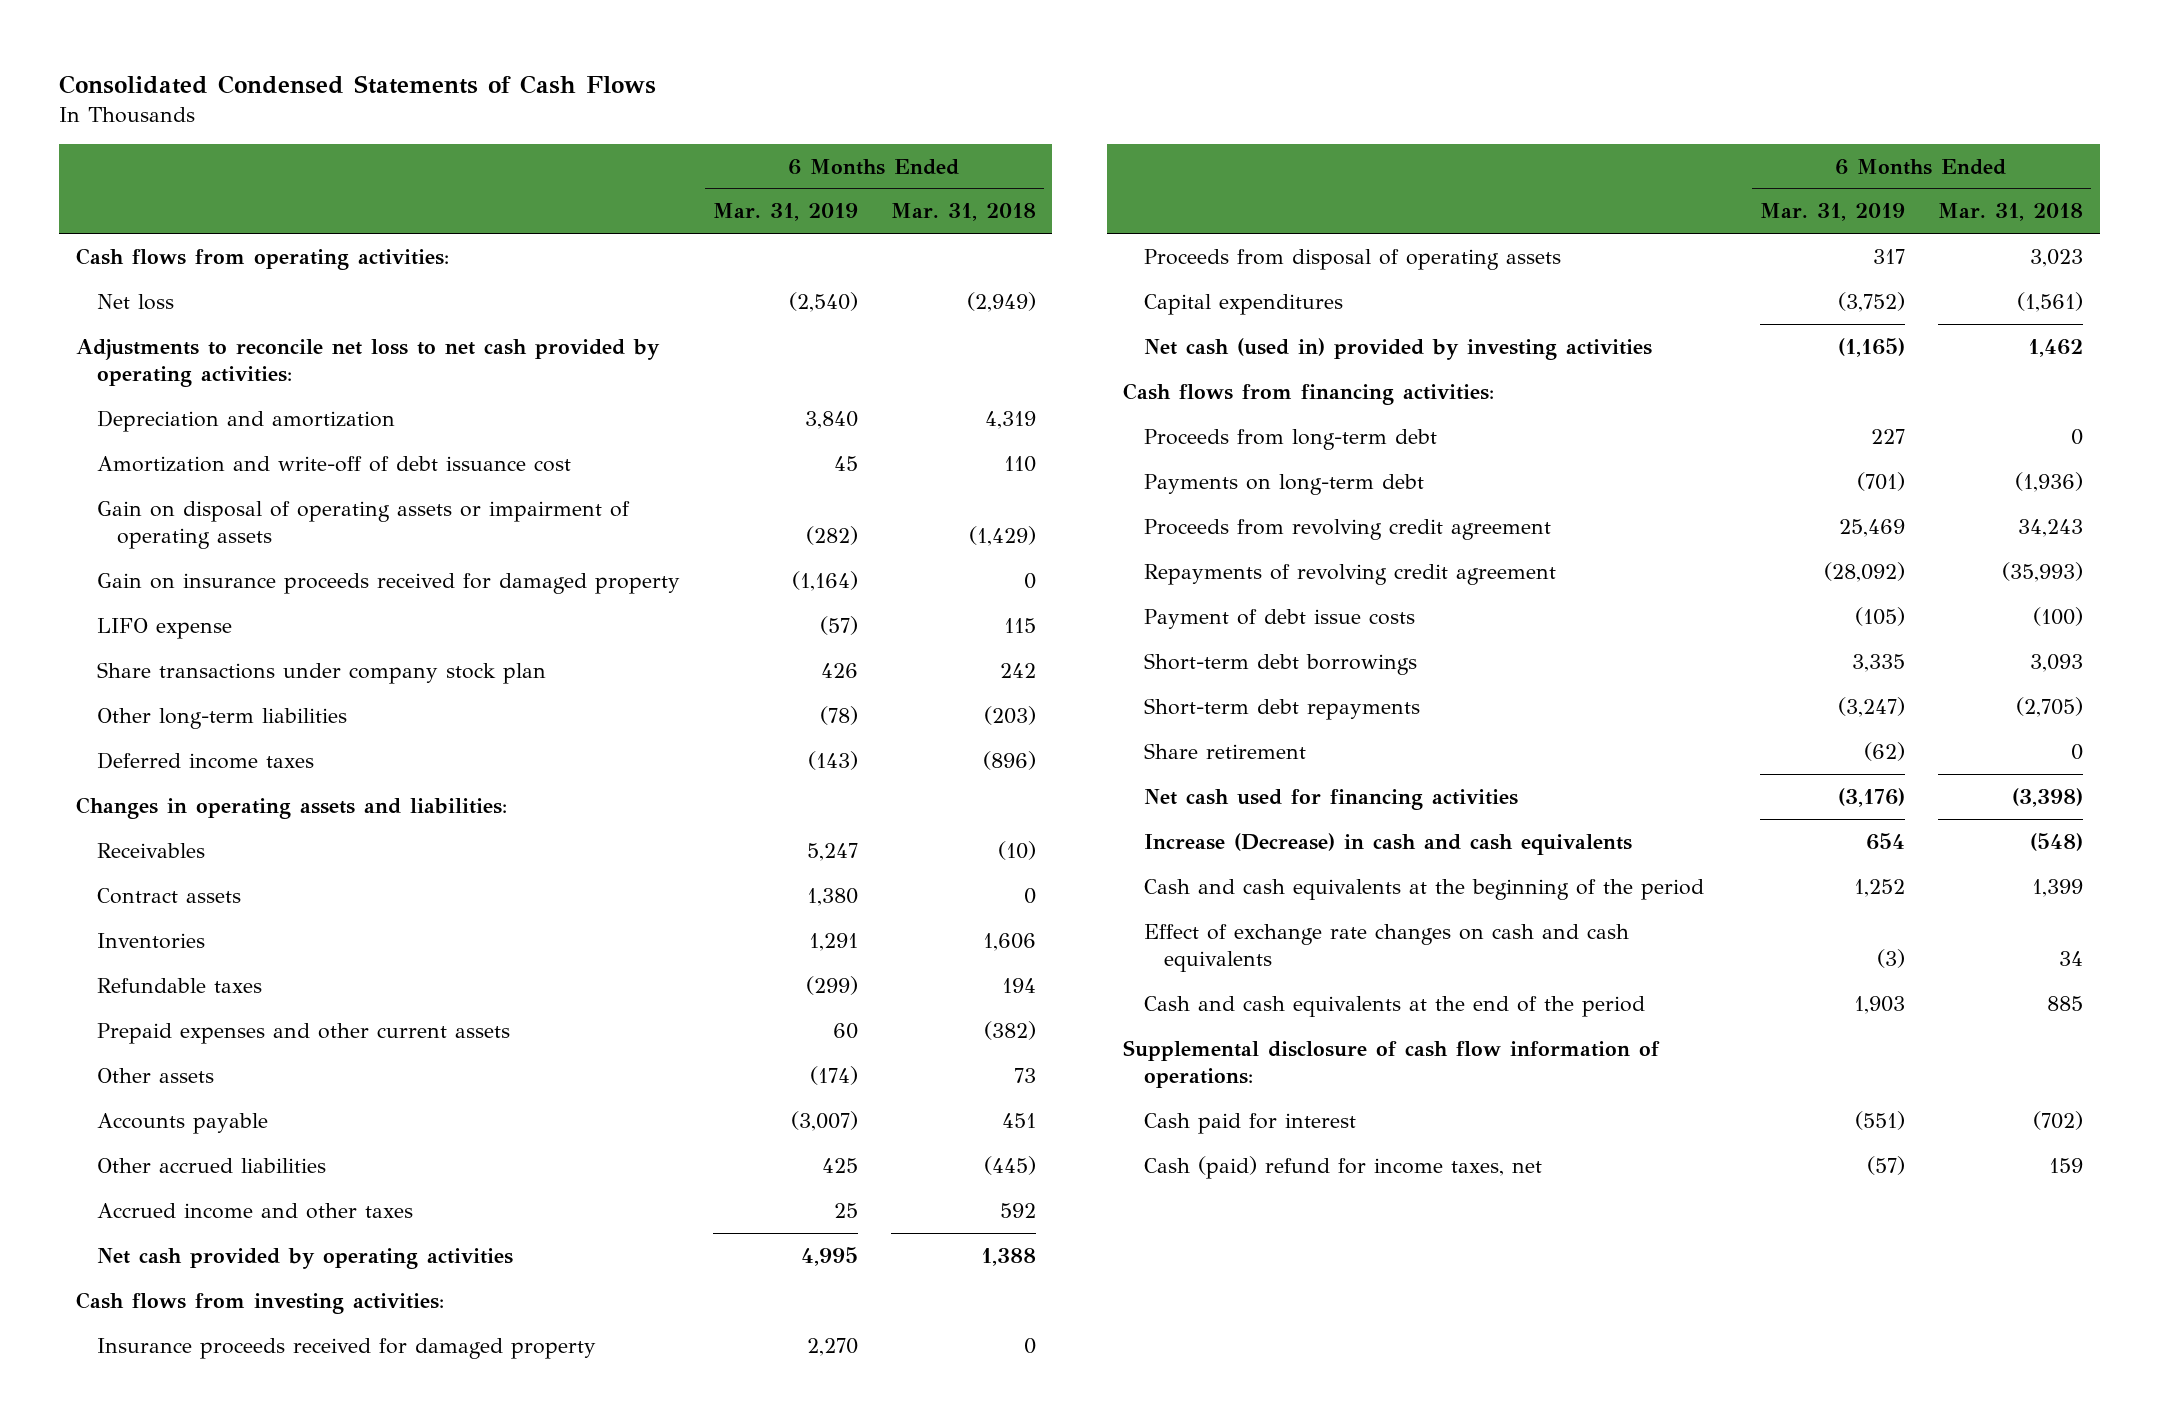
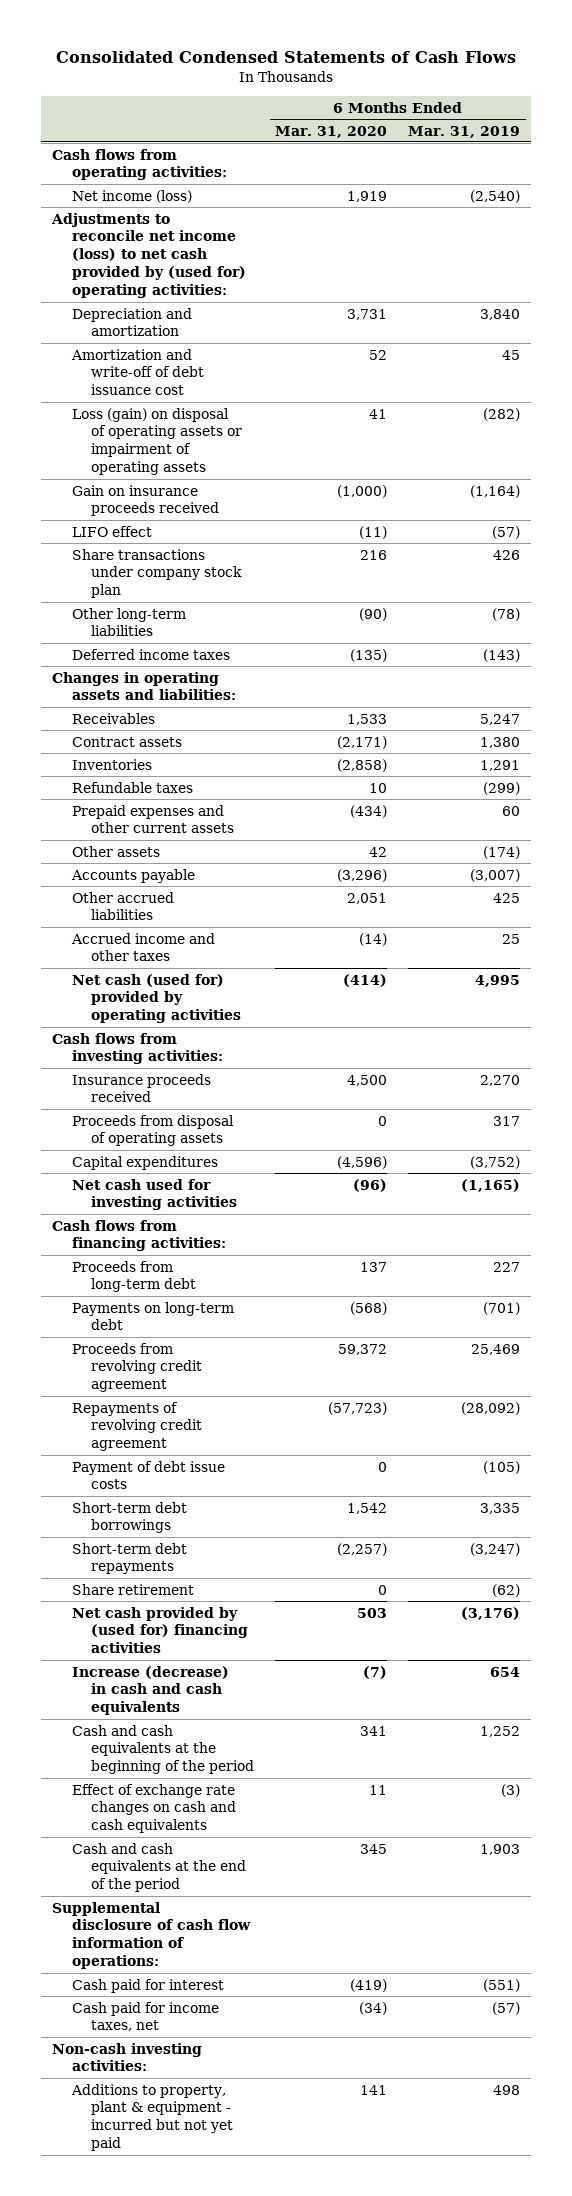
- | 6 Months Ended Mar. 31, 2019 | 6 Months Ended Mar. 31, 2018
+ | 6 Months Ended Mar. 31, 2020 | 6 Months Ended Mar. 31, 2019
- Net loss | (2,540) | (2,949)
- Adjustments to reconcile net loss to net cash provided by operating activities:
+ Net income (loss) | 1,919 | (2,540)
+ Adjustments to reconcile net income (loss) to net cash provided by (used for) operating activities:
- Gain on disposal of operating assets or impairment of operating assets | (282) | (1,429)
- Gain on insurance proceeds received for damaged property | (1,164) | 0
- LIFO expense | (57) | 115
+ Loss (gain) on disposal of operating assets or impairment of operating assets | 41 | (282)
+ Gain on insurance proceeds received | (1,000) | (1,164)
+ LIFO effect | (11) | (57)
- Net cash provided by operating activities | 4,995 | 1,388
+ Net cash (used for) provided by operating activities | (414) | 4,995
- Insurance proceeds received for damaged property | 2,270 | 0
+ Insurance proceeds received | 4,500 | 2,270
- Net cash (used in) provided by investing activities | (1,165) | 1,462
+ Net cash used for investing activities | (96) | (1,165)
- Net cash used for financing activities | (3,176) | (3,398)
- Increase (Decrease) in cash and cash equivalents | 654 | (548)
+ Net cash provided by (used for) financing activities | 503 | (3,176)
+ Increase (decrease) in cash and cash equivalents | (7) | 654
- Cash (paid) refund for income taxes, net | (57) | 159
+ Cash paid for income taxes, net | (34) | (57)
+ Non-cash investing activities:
+ Additions to property, plant & equipment - incurred but not yet paid | 141 | 498

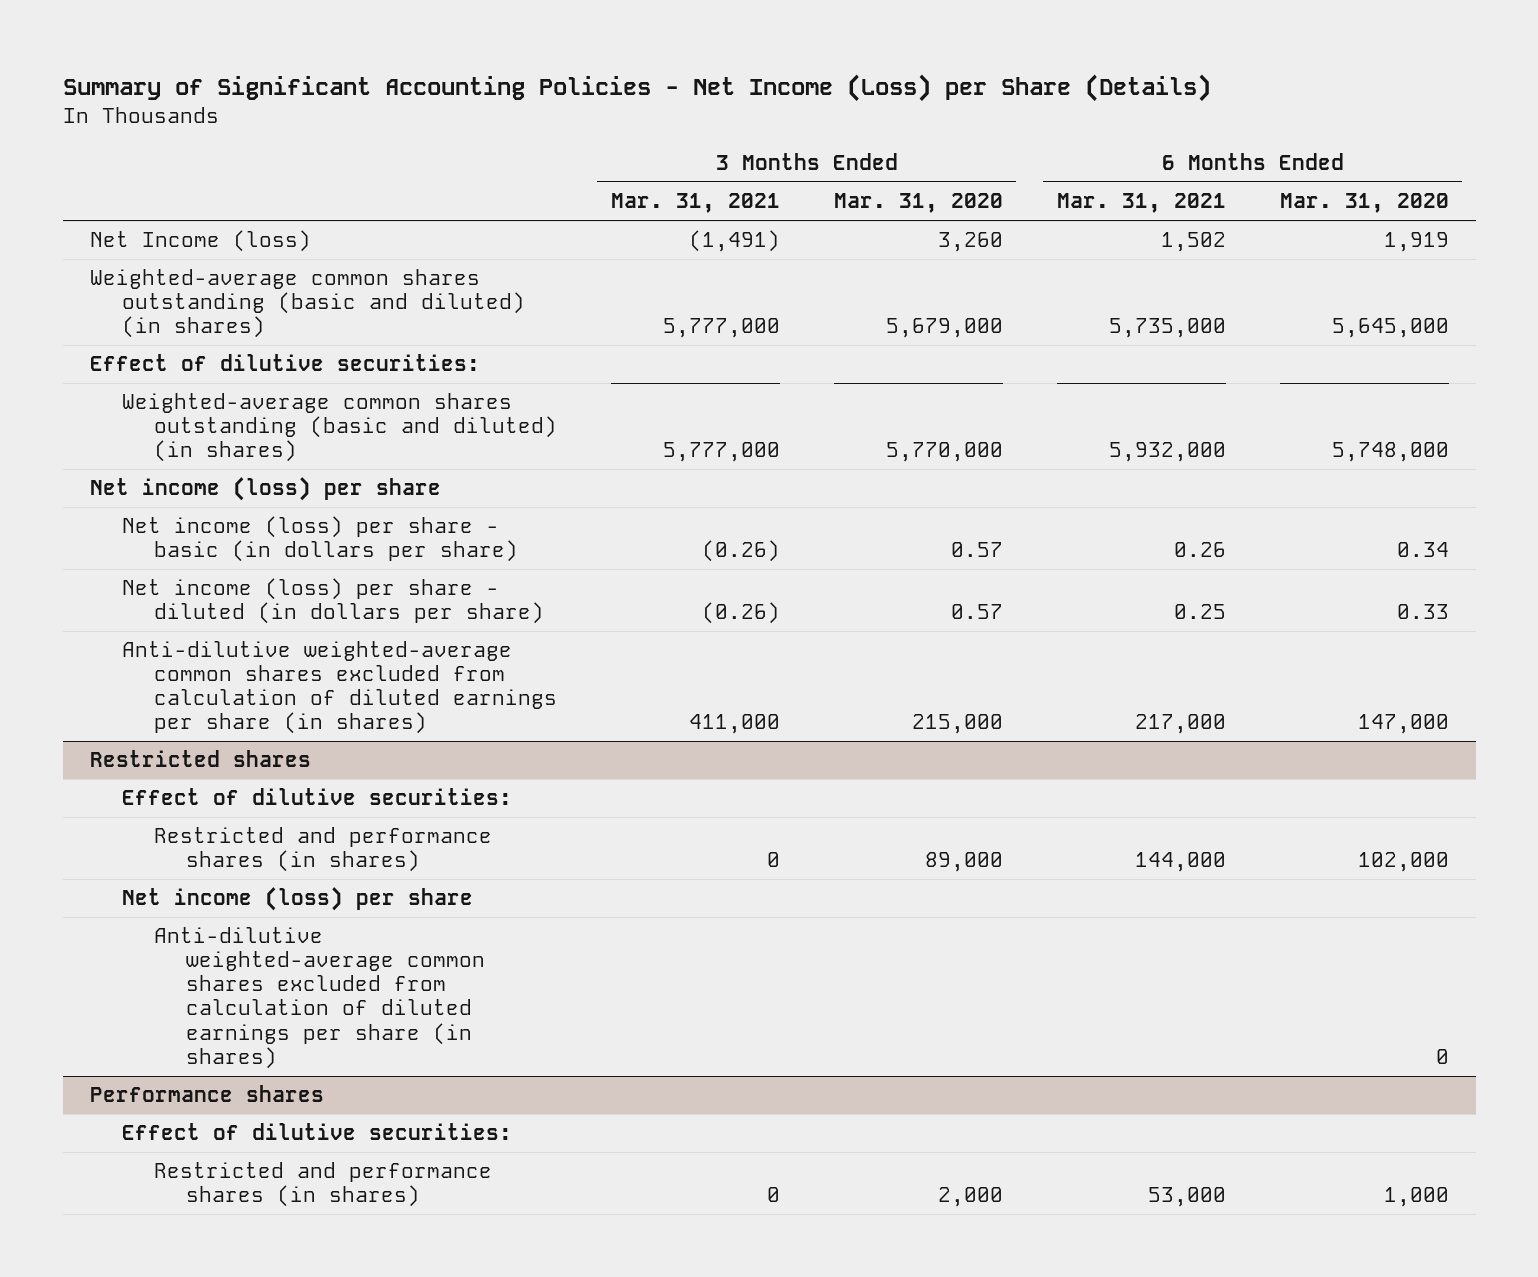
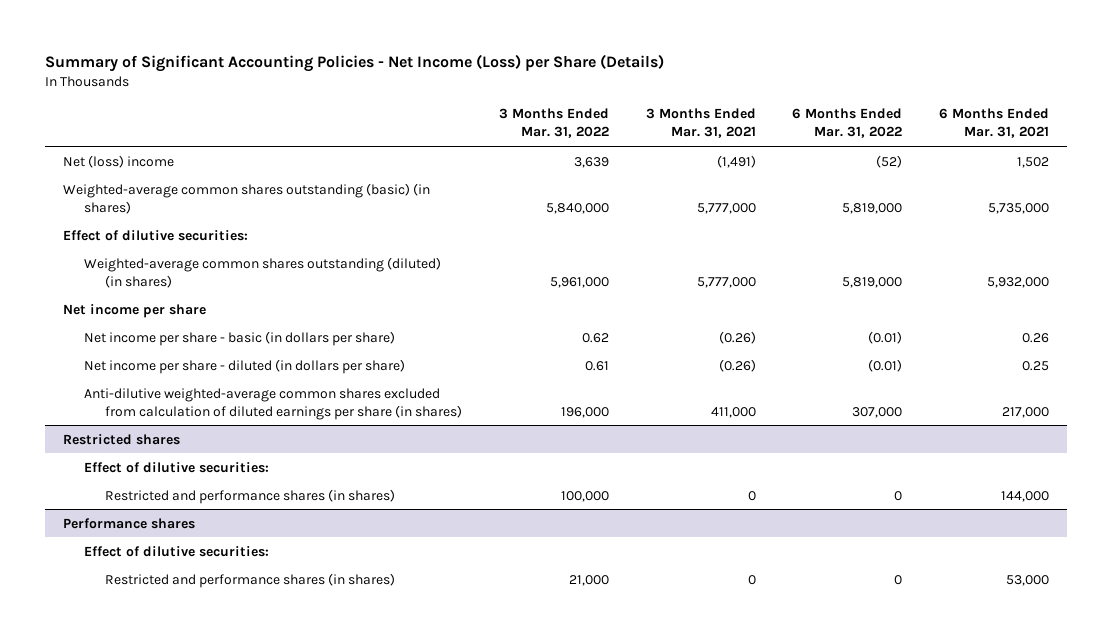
- | 3 Months Ended Mar. 31, 2021 | 3 Months Ended Mar. 31, 2020 | 6 Months Ended Mar. 31, 2021 | 6 Months Ended Mar. 31, 2020
+ | 3 Months Ended Mar. 31, 2022 | 3 Months Ended Mar. 31, 2021 | 6 Months Ended Mar. 31, 2022 | 6 Months Ended Mar. 31, 2021
- Net Income (loss) | (1,491) | 3,260 | 1,502 | 1,919
- Weighted-average common shares outstanding (basic and diluted) (in shares) | 5,777,000 | 5,679,000 | 5,735,000 | 5,645,000
+ Net (loss) income | 3,639 | (1,491) | (52) | 1,502
+ Weighted-average common shares outstanding (basic) (in shares) | 5,840,000 | 5,777,000 | 5,819,000 | 5,735,000
- Weighted-average common shares outstanding (basic and diluted) (in shares) | 5,777,000 | 5,770,000 | 5,932,000 | 5,748,000
- Net income (loss) per share
- Net income (loss) per share - basic (in dollars per share) | (0.26) | 0.57 | 0.26 | 0.34
- Net income (loss) per share - diluted (in dollars per share) | (0.26) | 0.57 | 0.25 | 0.33
+ Weighted-average common shares outstanding (diluted) (in shares) | 5,961,000 | 5,777,000 | 5,819,000 | 5,932,000
+ Net income per share
+ Net income per share - basic (in dollars per share) | 0.62 | (0.26) | (0.01) | 0.26
+ Net income per share - diluted (in dollars per share) | 0.61 | (0.26) | (0.01) | 0.25
@ Restricted shares
- Net income (loss) per share
- Anti-dilutive weighted-average common shares excluded from calculation of diluted earnings per share (in shares) | | | | 0

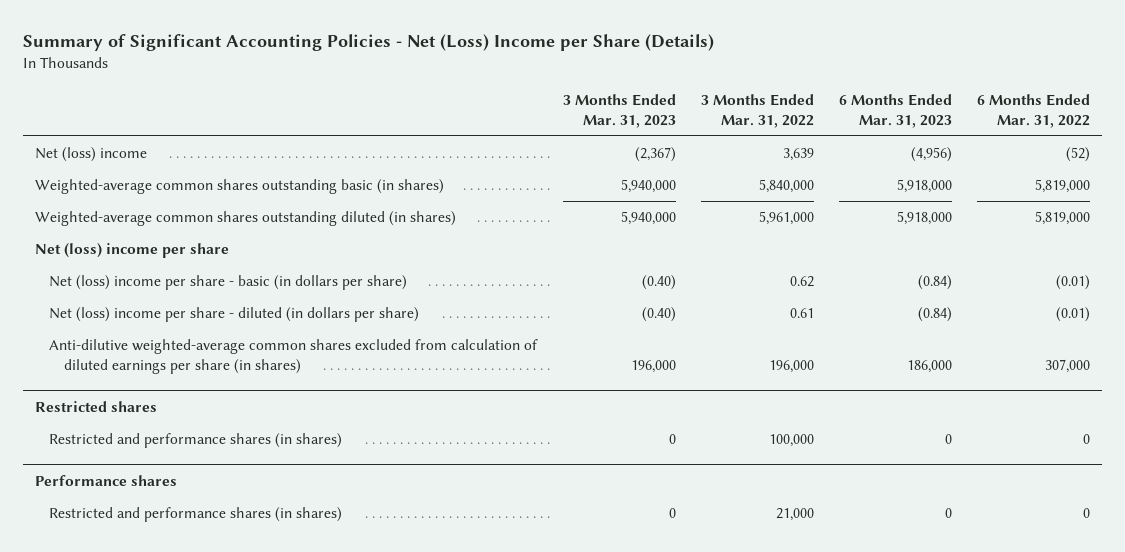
- Summary of Significant Accounting Policies - Net Income (Loss) per Share (Details)
+ Summary of Significant Accounting Policies - Net (Loss) Income per Share (Details)
- | 3 Months Ended Mar. 31, 2022 | 3 Months Ended Mar. 31, 2021 | 6 Months Ended Mar. 31, 2022 | 6 Months Ended Mar. 31, 2021
+ | 3 Months Ended Mar. 31, 2023 | 3 Months Ended Mar. 31, 2022 | 6 Months Ended Mar. 31, 2023 | 6 Months Ended Mar. 31, 2022
- Weighted-average common shares outstanding (basic) (in shares) | 5,840,000 | 5,777,000 | 5,819,000 | 5,735,000
- Effect of dilutive securities:
- Weighted-average common shares outstanding (diluted) (in shares) | 5,961,000 | 5,777,000 | 5,819,000 | 5,932,000
- Net income per share
- Net income per share - basic (in dollars per share) | 0.62 | (0.26) | (0.01) | 0.26
- Net income per share - diluted (in dollars per share) | 0.61 | (0.26) | (0.01) | 0.25
+ Weighted-average common shares outstanding basic (in shares) | 5,940,000 | 5,840,000 | 5,918,000 | 5,819,000
+ Weighted-average common shares outstanding diluted (in shares) | 5,940,000 | 5,961,000 | 5,918,000 | 5,819,000
+ Net (loss) income per share
+ Net (loss) income per share - basic (in dollars per share) | (0.40) | 0.62 | (0.84) | (0.01)
+ Net (loss) income per share - diluted (in dollars per share) | (0.40) | 0.61 | (0.84) | (0.01)
@ Restricted shares
- Effect of dilutive securities:
@ Performance shares
- Effect of dilutive securities:

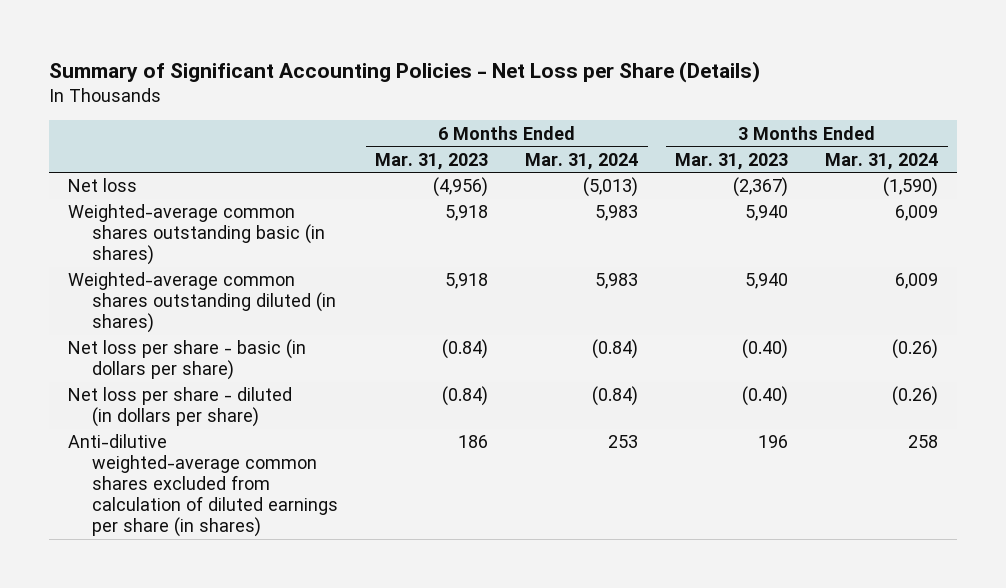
- Summary of Significant Accounting Policies - Net (Loss) Income per Share (Details)
+ Summary of Significant Accounting Policies - Net Loss per Share (Details)
- | 3 Months Ended Mar. 31, 2023 | 3 Months Ended Mar. 31, 2022 | 6 Months Ended Mar. 31, 2023 | 6 Months Ended Mar. 31, 2022
+ | 6 Months Ended Mar. 31, 2023 | 6 Months Ended Mar. 31, 2024 | 3 Months Ended Mar. 31, 2023 | 3 Months Ended Mar. 31, 2024
- Net (loss) income | (2,367) | 3,639 | (4,956) | (52)
- Weighted-average common shares outstanding basic (in shares) | 5,940,000 | 5,840,000 | 5,918,000 | 5,819,000
- Weighted-average common shares outstanding diluted (in shares) | 5,940,000 | 5,961,000 | 5,918,000 | 5,819,000
- Net (loss) income per share
- Net (loss) income per share - basic (in dollars per share) | (0.40) | 0.62 | (0.84) | (0.01)
- Net (loss) income per share - diluted (in dollars per share) | (0.40) | 0.61 | (0.84) | (0.01)
- Anti-dilutive weighted-average common shares excluded from calculation of diluted earnings per share (in shares) | 196,000 | 196,000 | 186,000 | 307,000
- Restricted shares
- Restricted and performance shares (in shares) | 0 | 100,000 | 0 | 0
- Performance shares
- Restricted and performance shares (in shares) | 0 | 21,000 | 0 | 0
+ Net loss | (4,956) | (5,013) | (2,367) | (1,590)
+ Weighted-average common shares outstanding basic (in shares) | 5,918 | 5,983 | 5,940 | 6,009
+ Weighted-average common shares outstanding diluted (in shares) | 5,918 | 5,983 | 5,940 | 6,009
+ Net loss per share - basic (in dollars per share) | (0.84) | (0.84) | (0.40) | (0.26)
+ Net loss per share - diluted (in dollars per share) | (0.84) | (0.84) | (0.40) | (0.26)
+ Anti-dilutive weighted-average common shares excluded from calculation of diluted earnings per share (in shares) | 186 | 253 | 196 | 258

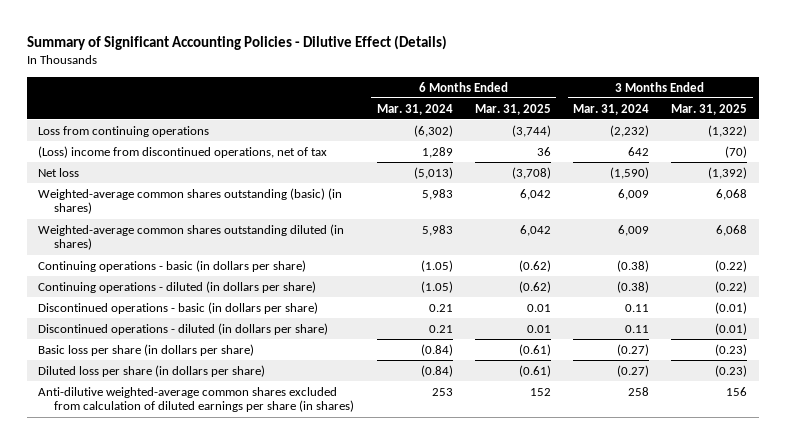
- Summary of Significant Accounting Policies - Net Loss per Share (Details)
+ Summary of Significant Accounting Policies - Dilutive Effect (Details)
- | 6 Months Ended Mar. 31, 2023 | 6 Months Ended Mar. 31, 2024 | 3 Months Ended Mar. 31, 2023 | 3 Months Ended Mar. 31, 2024
+ | 6 Months Ended Mar. 31, 2024 | 6 Months Ended Mar. 31, 2025 | 3 Months Ended Mar. 31, 2024 | 3 Months Ended Mar. 31, 2025
+ Loss from continuing operations | (6,302) | (3,744) | (2,232) | (1,322)
+ (Loss) income from discontinued operations, net of tax | 1,289 | 36 | 642 | (70)
- Weighted-average common shares outstanding basic (in shares) | 5,918 | 5,983 | 5,940 | 6,009
+ Weighted-average common shares outstanding (basic) (in shares) | 5,983 | 6,042 | 6,009 | 6,068
- Net loss per share - basic (in dollars per share) | (0.84) | (0.84) | (0.40) | (0.26)
- Net loss per share - diluted (in dollars per share) | (0.84) | (0.84) | (0.40) | (0.26)
+ Continuing operations - basic (in dollars per share) | (1.05) | (0.62) | (0.38) | (0.22)
+ Continuing operations - diluted (in dollars per share) | (1.05) | (0.62) | (0.38) | (0.22)
+ Discontinued operations - basic (in dollars per share) | 0.21 | 0.01 | 0.11 | (0.01)
+ Discontinued operations - diluted (in dollars per share) | 0.21 | 0.01 | 0.11 | (0.01)
+ Basic loss per share (in dollars per share) | (0.84) | (0.61) | (0.27) | (0.23)
+ Diluted loss per share (in dollars per share) | (0.84) | (0.61) | (0.27) | (0.23)

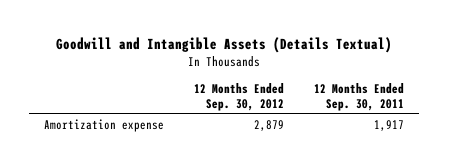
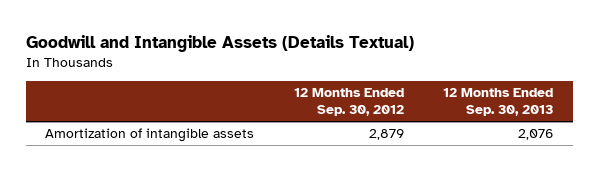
- | 12 Months Ended Sep. 30, 2012 | 12 Months Ended Sep. 30, 2011
+ | 12 Months Ended Sep. 30, 2012 | 12 Months Ended Sep. 30, 2013
- Amortization expense | 2,879 | 1,917
+ Amortization of intangible assets | 2,879 | 2,076

